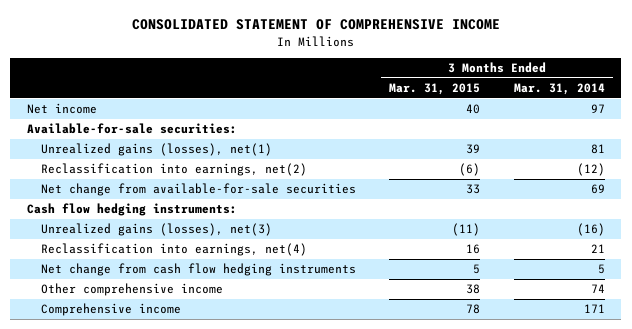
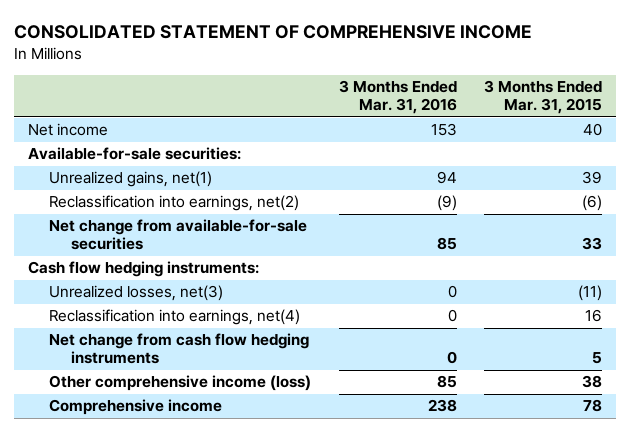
- | 3 Months Ended Mar. 31, 2015 | 3 Months Ended Mar. 31, 2014
+ | 3 Months Ended Mar. 31, 2016 | 3 Months Ended Mar. 31, 2015
- Unrealized gains (losses), net(1) | 39 | 81
+ Unrealized gains, net(1) | 94 | 39
- Unrealized gains (losses), net(3) | (11) | (16)
+ Unrealized losses, net(3) | 0 | (11)
- Other comprehensive income | 38 | 74
+ Other comprehensive income (loss) | 85 | 38

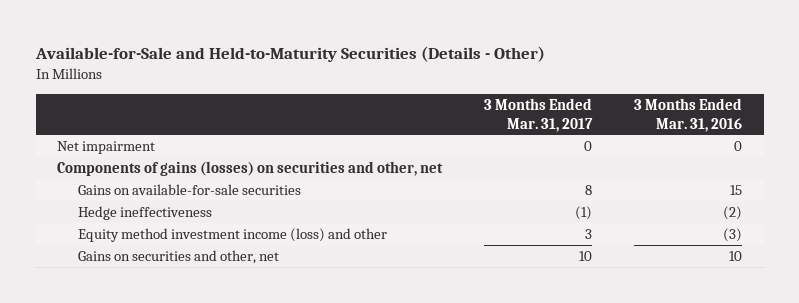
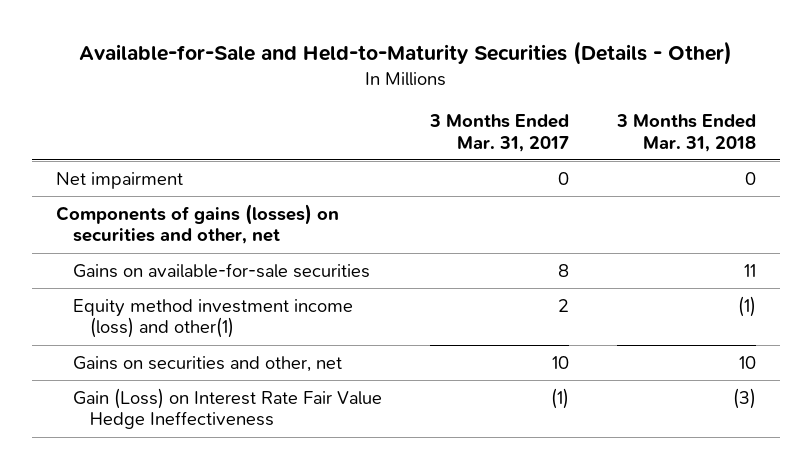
- | 3 Months Ended Mar. 31, 2017 | 3 Months Ended Mar. 31, 2016
+ | 3 Months Ended Mar. 31, 2017 | 3 Months Ended Mar. 31, 2018
- Hedge ineffectiveness | (1) | (2)
- Equity method investment income (loss) and other | 3 | (3)
+ Equity method investment income (loss) and other(1) | 2 | (1)
+ Gain (Loss) on Interest Rate Fair Value Hedge Ineffectiveness | (1) | (3)

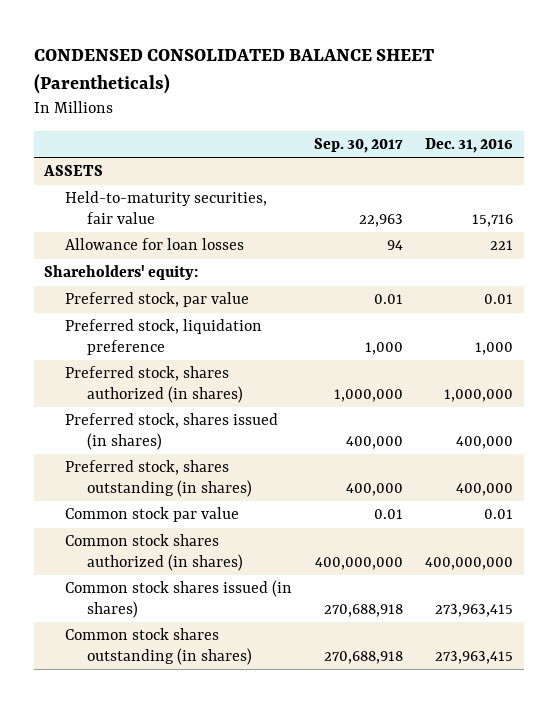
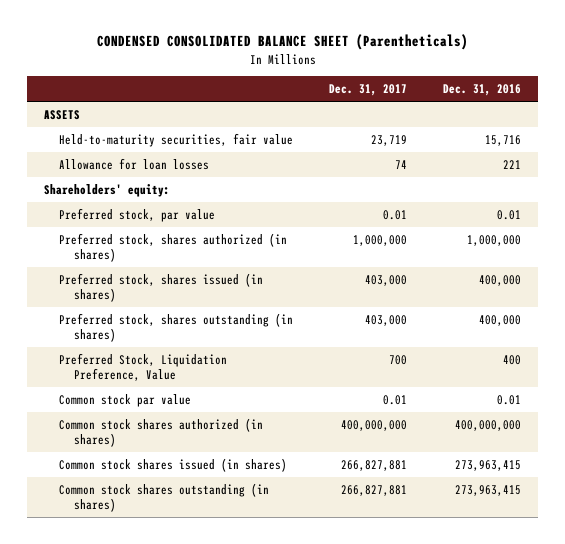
- | Sep. 30, 2017 | Dec. 31, 2016
+ | Dec. 31, 2017 | Dec. 31, 2016
- Preferred stock, liquidation preference | 1,000 | 1,000
+ Preferred Stock, Liquidation Preference, Value | 700 | 400

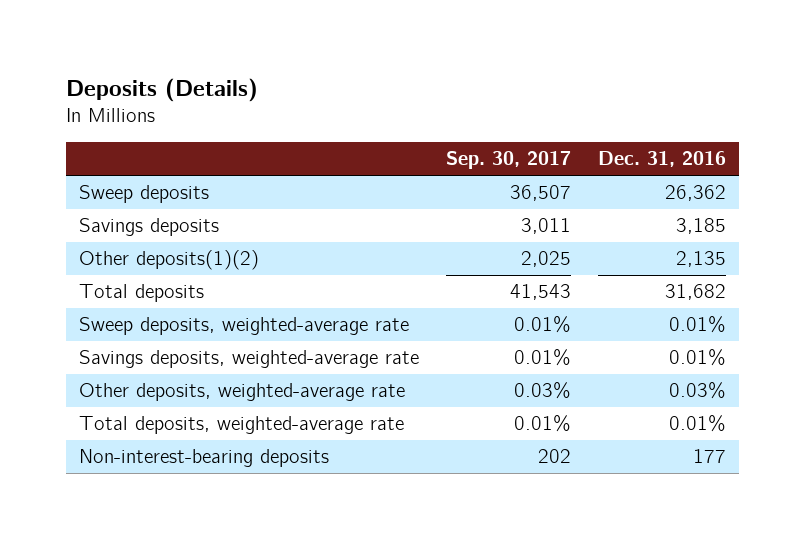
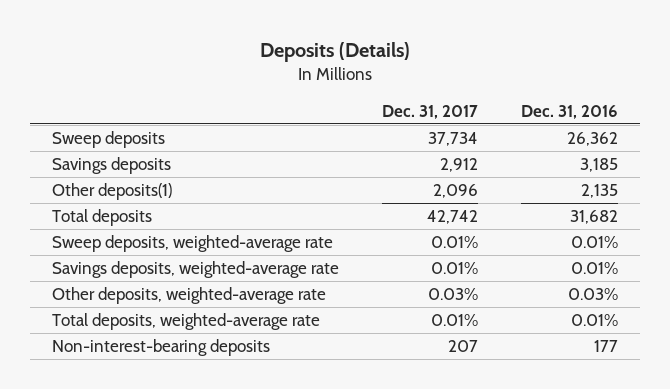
- | Sep. 30, 2017 | Dec. 31, 2016
+ | Dec. 31, 2017 | Dec. 31, 2016
- Other deposits(1)(2) | 2,025 | 2,135
+ Other deposits(1) | 2,096 | 2,135

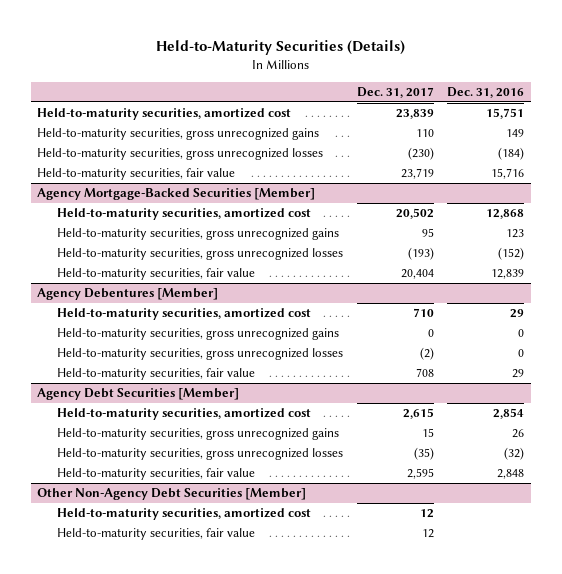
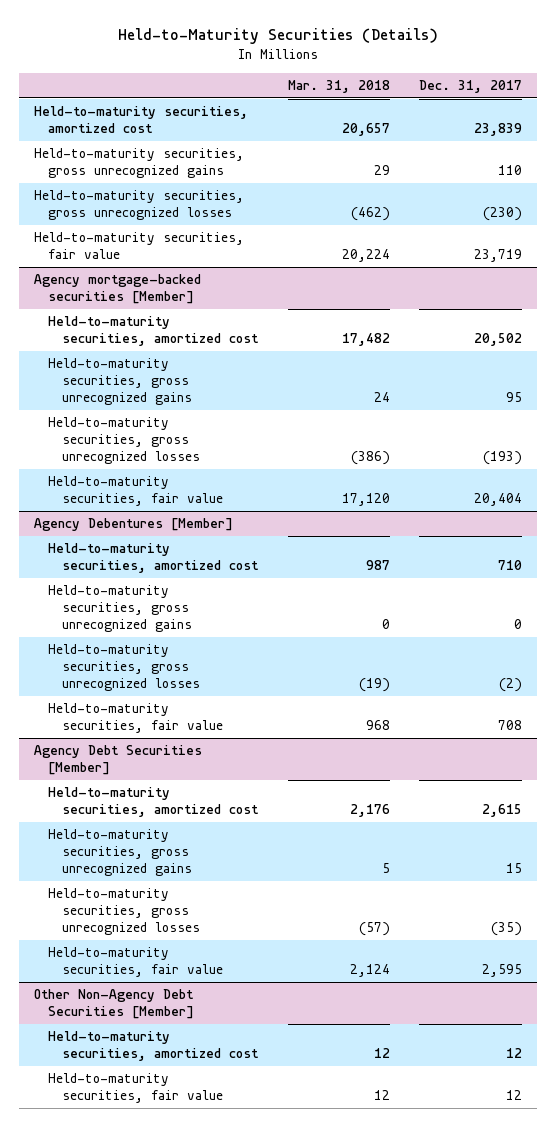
- | Dec. 31, 2017 | Dec. 31, 2016
+ | Mar. 31, 2018 | Dec. 31, 2017
- Agency Mortgage-Backed Securities [Member]
+ Agency mortgage-backed securities [Member]

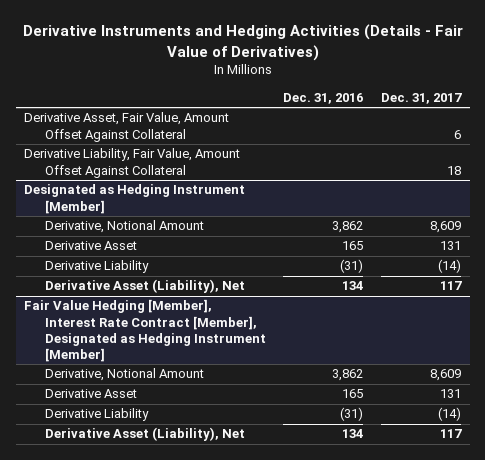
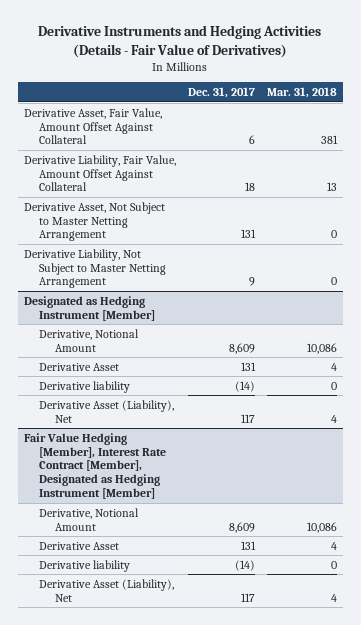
- | Dec. 31, 2016 | Dec. 31, 2017
+ | Dec. 31, 2017 | Mar. 31, 2018
+ Derivative Asset, Not Subject to Master Netting Arrangement | 131 | 0
+ Derivative Liability, Not Subject to Master Netting Arrangement | 9 | 0
@ Designated as Hedging Instrument [Member]
- Derivative Liability | (31) | (14)
+ Derivative liability | (14) | 0
@ Fair Value Hedging [Member], Interest Rate Contract [Member], Designated as Hedging Instrument [Member]
- Derivative Liability | (31) | (14)
+ Derivative liability | (14) | 0

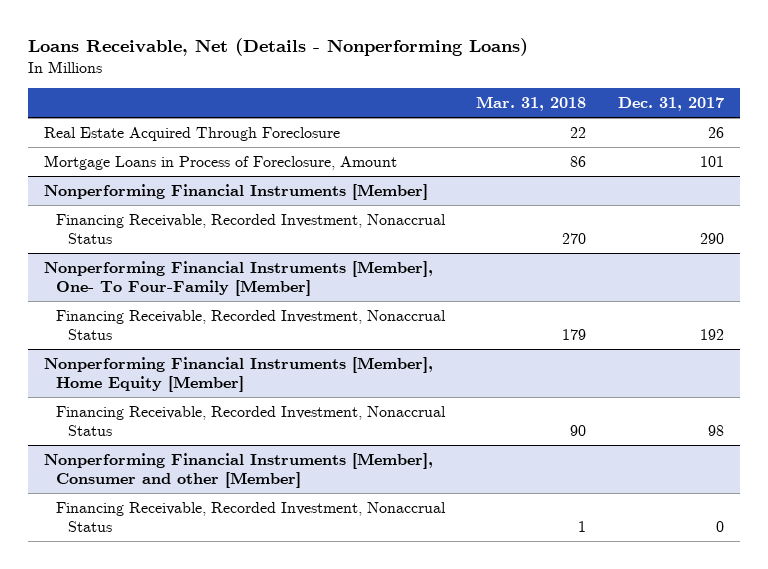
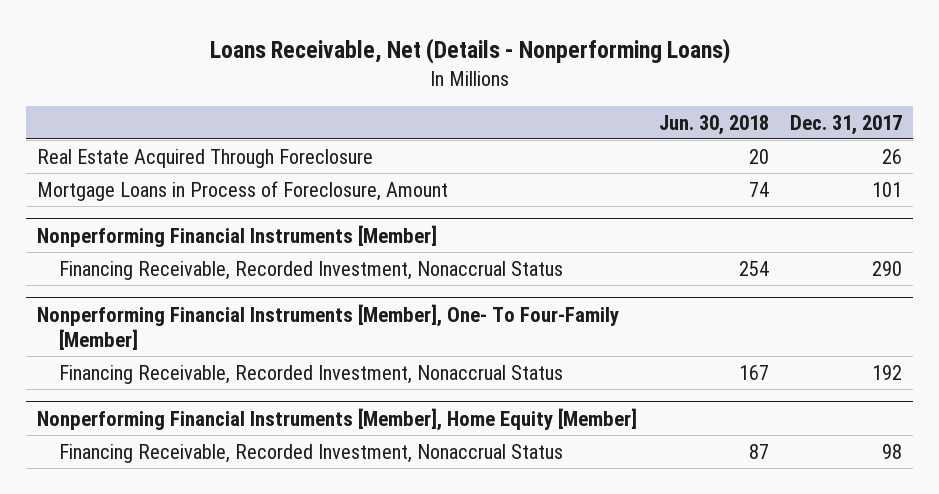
- | Mar. 31, 2018 | Dec. 31, 2017
+ | Jun. 30, 2018 | Dec. 31, 2017
- Nonperforming Financial Instruments [Member], Consumer and other [Member]
- Financing Receivable, Recorded Investment, Nonaccrual Status | 1 | 0

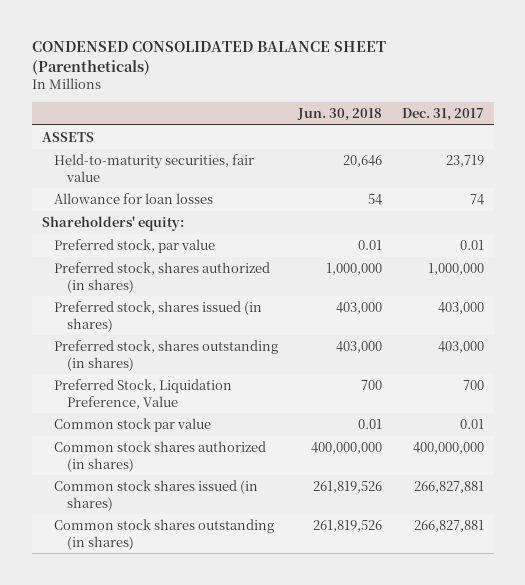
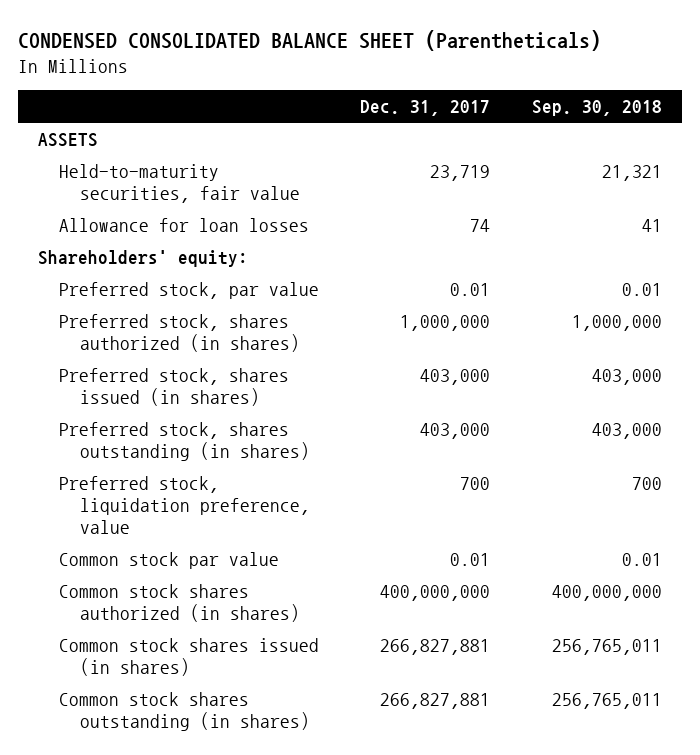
- | Jun. 30, 2018 | Dec. 31, 2017
+ | Dec. 31, 2017 | Sep. 30, 2018
- Preferred Stock, Liquidation Preference, Value | 700 | 700
+ Preferred stock, liquidation preference, value | 700 | 700

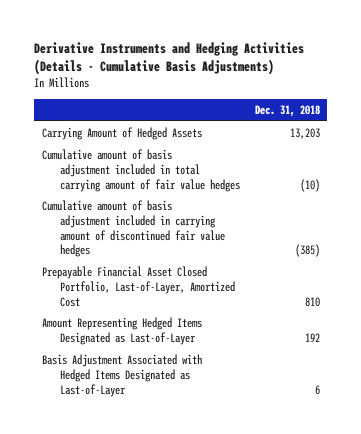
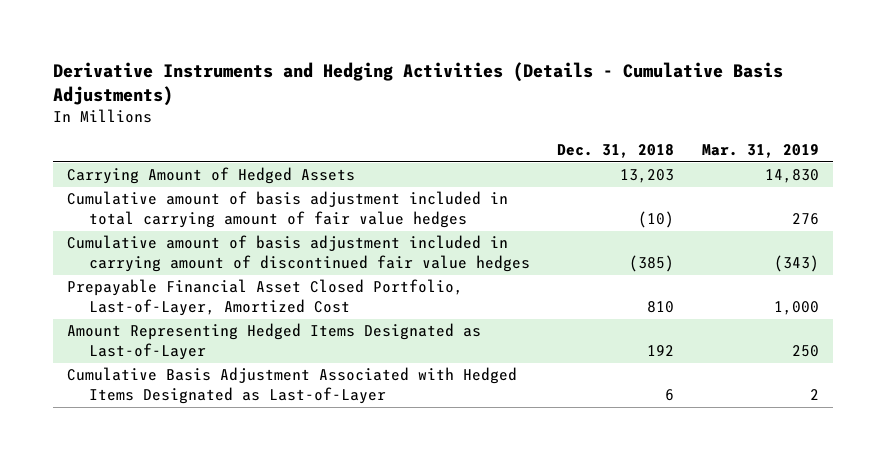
- | Dec. 31, 2018
+ | Dec. 31, 2018 | Mar. 31, 2019
- Basis Adjustment Associated with Hedged Items Designated as Last-of-Layer | 6
+ Cumulative Basis Adjustment Associated with Hedged Items Designated as Last-of-Layer | 6 | 2

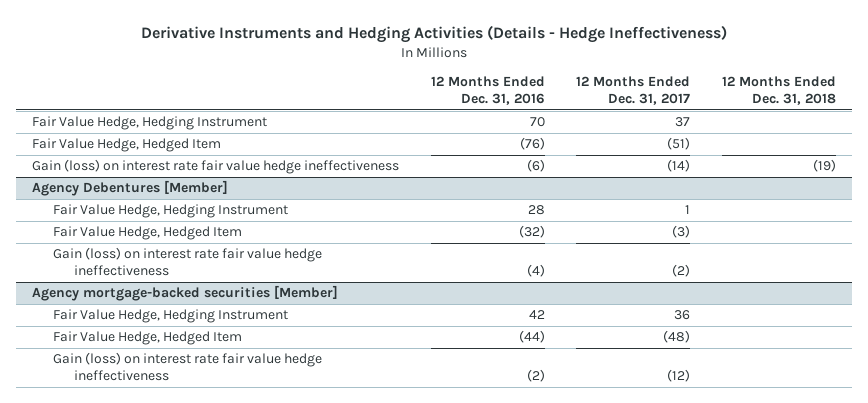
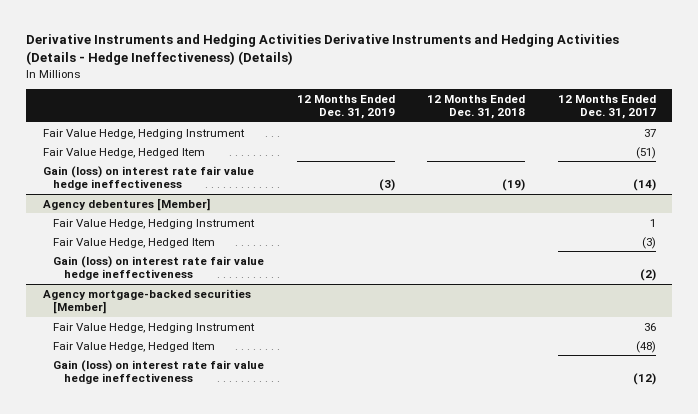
- Derivative Instruments and Hedging Activities (Details - Hedge Ineffectiveness)
+ Derivative Instruments and Hedging Activities Derivative Instruments and Hedging Activities (Details - Hedge Ineffectiveness) (Details)
- | 12 Months Ended Dec. 31, 2016 | 12 Months Ended Dec. 31, 2017 | 12 Months Ended Dec. 31, 2018
+ | 12 Months Ended Dec. 31, 2019 | 12 Months Ended Dec. 31, 2018 | 12 Months Ended Dec. 31, 2017
- Agency Debentures [Member]
+ Agency debentures [Member]

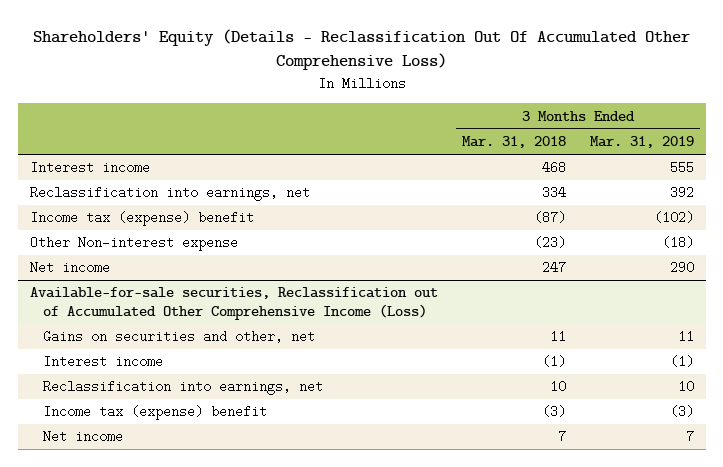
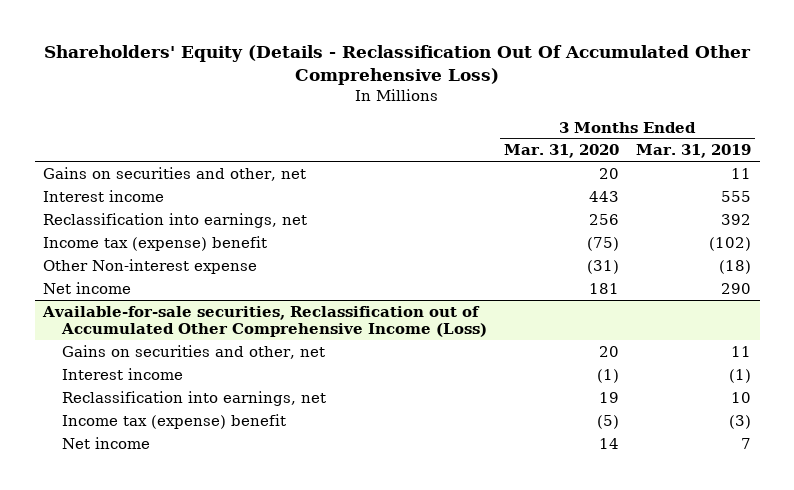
- | 3 Months Ended Mar. 31, 2018 | 3 Months Ended Mar. 31, 2019
+ | 3 Months Ended Mar. 31, 2020 | 3 Months Ended Mar. 31, 2019
+ Gains on securities and other, net | 20 | 11

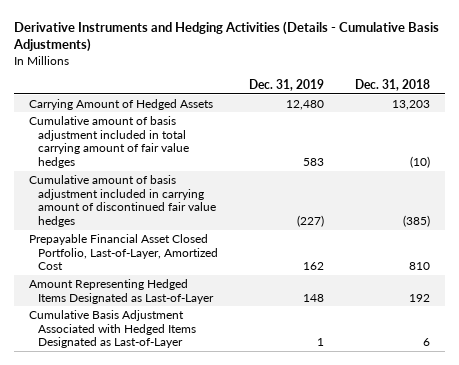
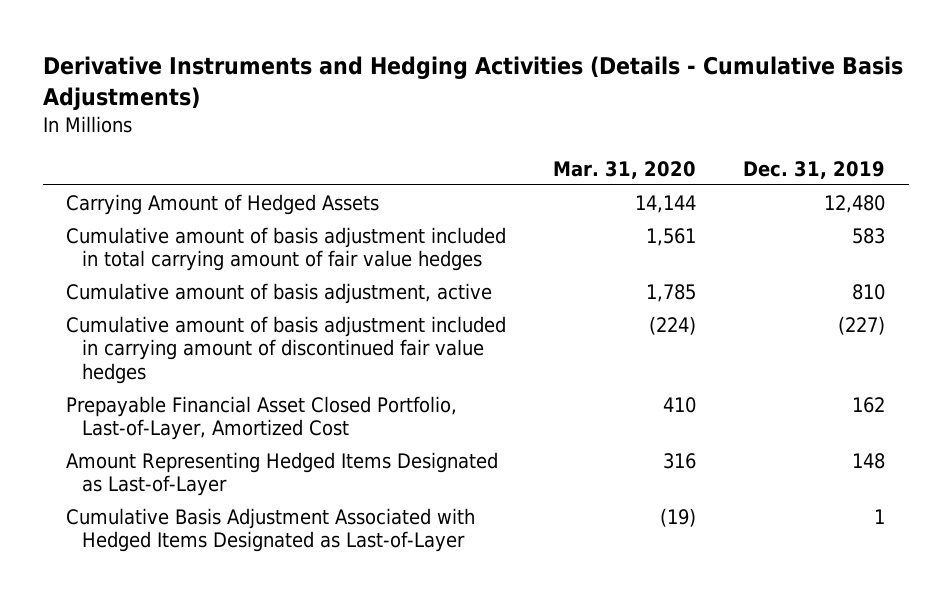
- | Dec. 31, 2019 | Dec. 31, 2018
+ | Mar. 31, 2020 | Dec. 31, 2019
+ Cumulative amount of basis adjustment, active | 1,785 | 810

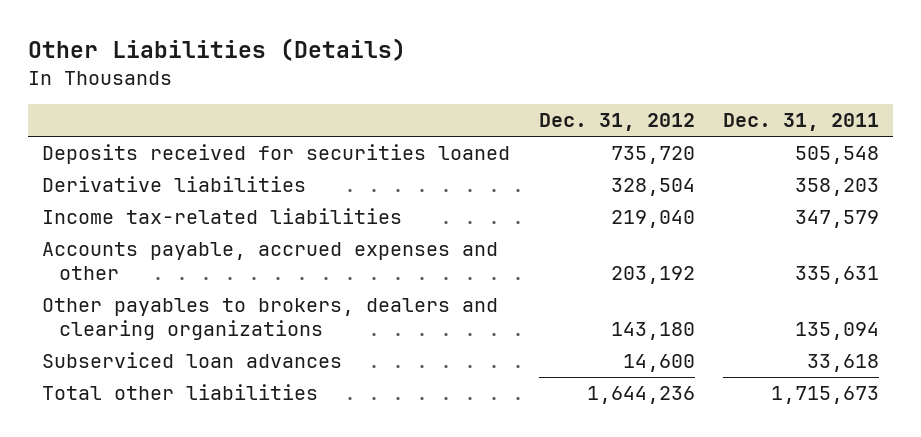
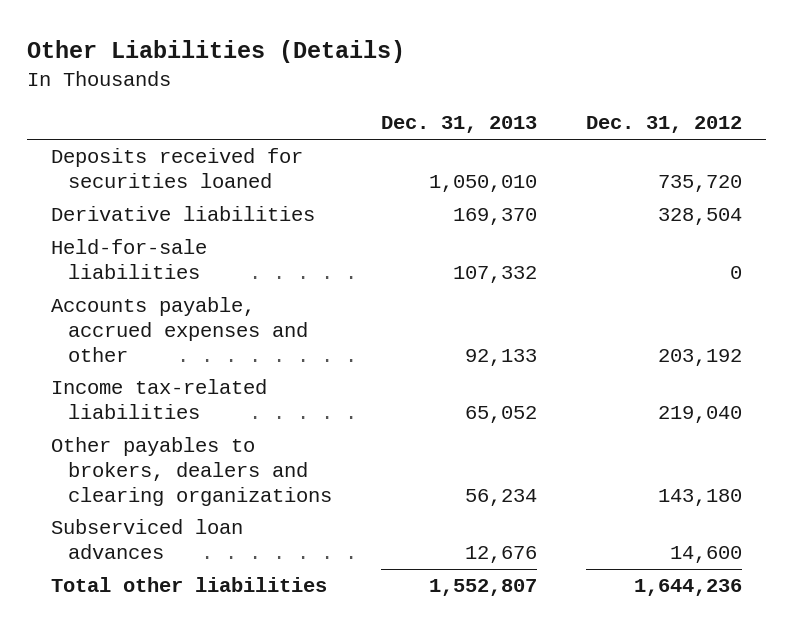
- | Dec. 31, 2012 | Dec. 31, 2011
+ | Dec. 31, 2013 | Dec. 31, 2012
+ Held-for-sale liabilities | 107,332 | 0
moved down: Income tax-related liabilities | 65,052 | 219,040

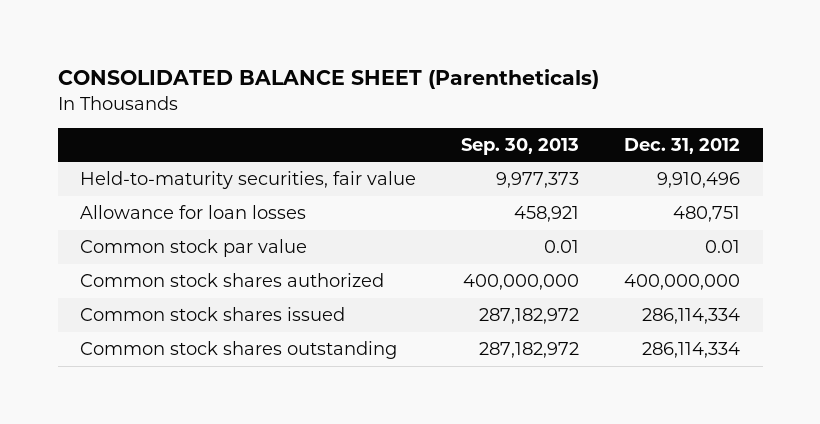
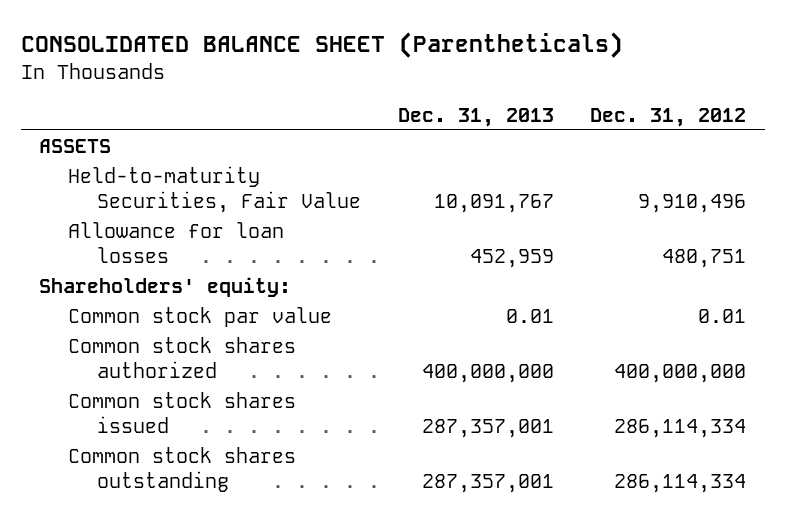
- | Sep. 30, 2013 | Dec. 31, 2012
+ | Dec. 31, 2013 | Dec. 31, 2012
- Held-to-maturity securities, fair value | 9,977,373 | 9,910,496
+ ASSETS
+ Held-to-maturity Securities, Fair Value | 10,091,767 | 9,910,496
+ Shareholders' equity:

